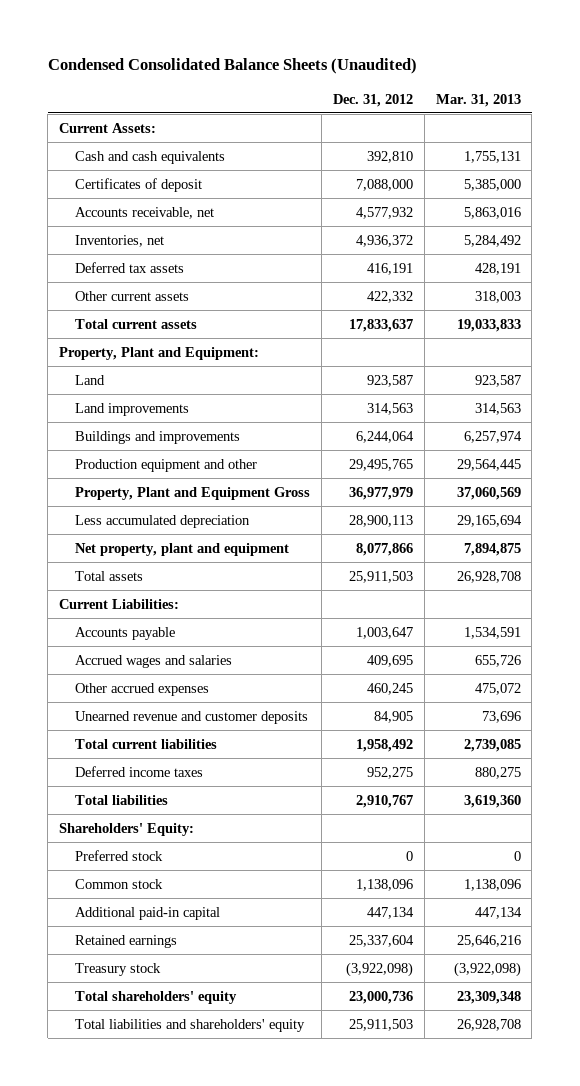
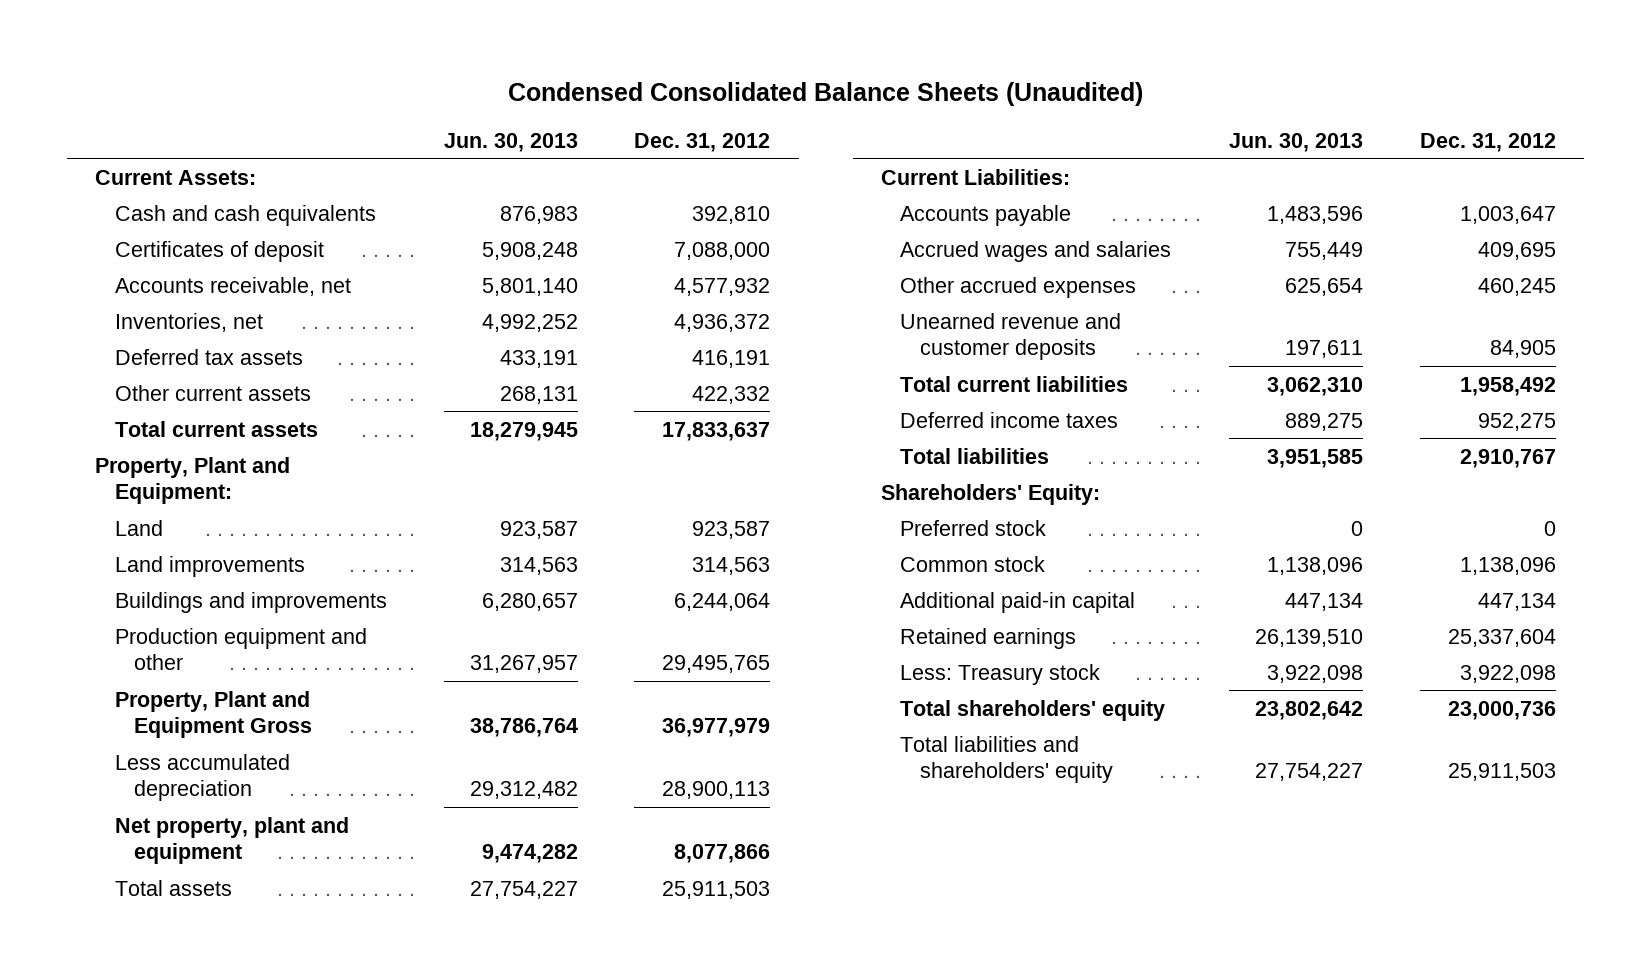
- | Dec. 31, 2012 | Mar. 31, 2013
+ | Jun. 30, 2013 | Dec. 31, 2012
- Treasury stock | (3,922,098) | (3,922,098)
+ Less: Treasury stock | 3,922,098 | 3,922,098

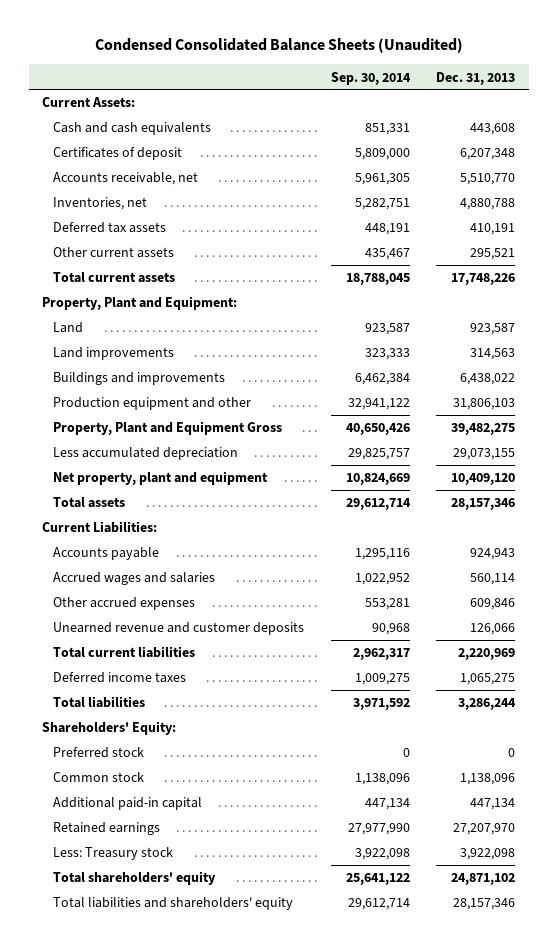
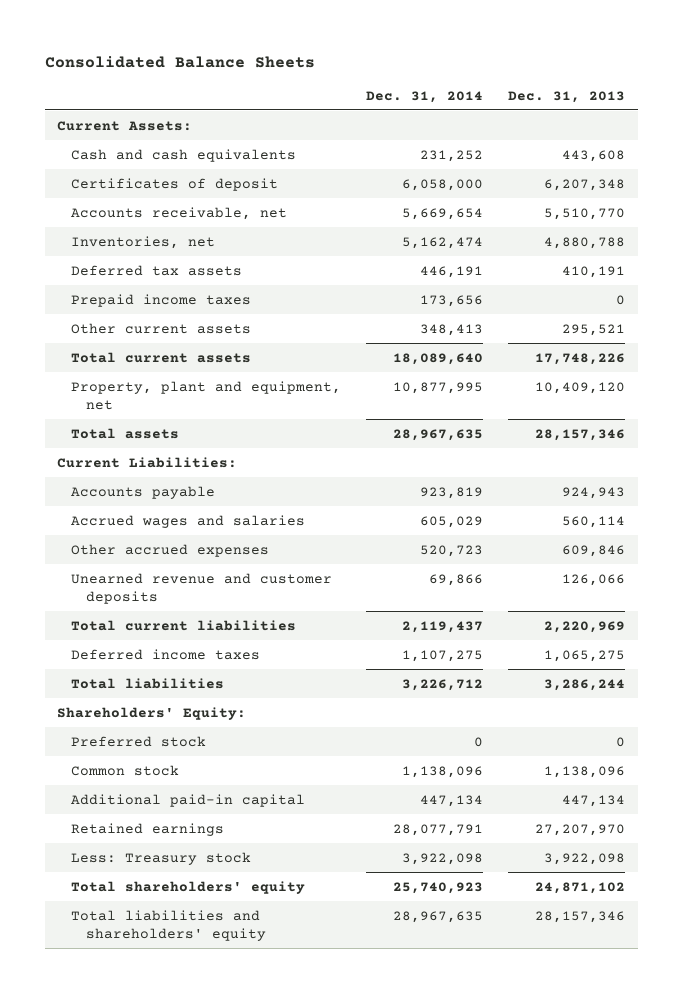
- Condensed Consolidated Balance Sheets (Unaudited)
+ Consolidated Balance Sheets
- | Sep. 30, 2014 | Dec. 31, 2013
+ | Dec. 31, 2014 | Dec. 31, 2013
+ Prepaid income taxes | 173,656 | 0
- Property, Plant and Equipment:
- Land | 923,587 | 923,587
- Land improvements | 323,333 | 314,563
- Buildings and improvements | 6,462,384 | 6,438,022
- Production equipment and other | 32,941,122 | 31,806,103
- Property, Plant and Equipment Gross | 40,650,426 | 39,482,275
- Less accumulated depreciation | 29,825,757 | 29,073,155
- Net property, plant and equipment | 10,824,669 | 10,409,120
+ Property, plant and equipment, net | 10,877,995 | 10,409,120

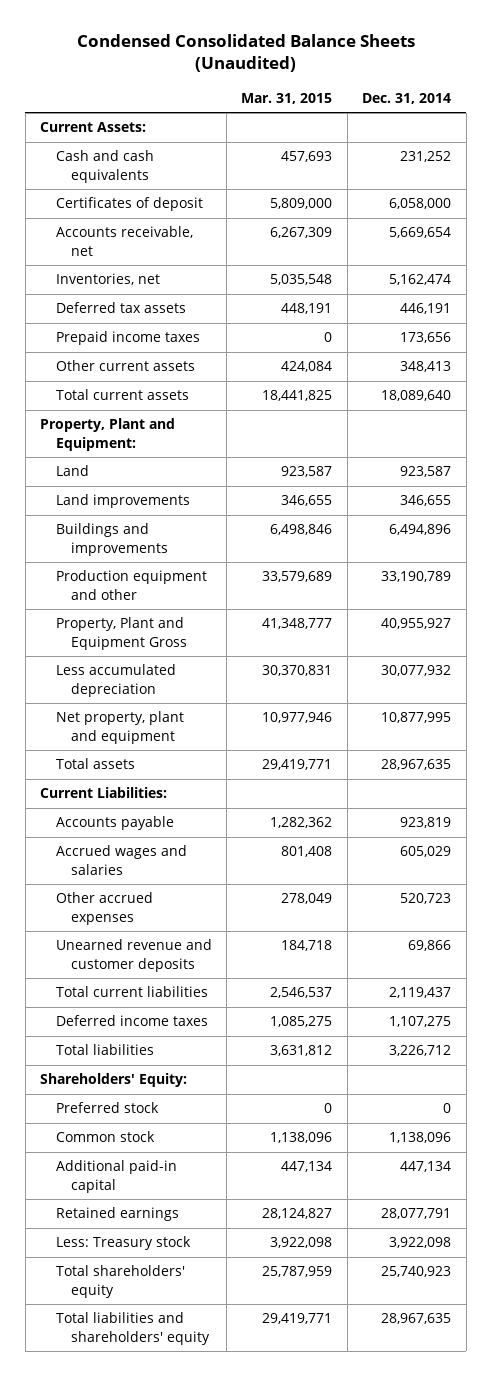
- Consolidated Balance Sheets
+ Condensed Consolidated Balance Sheets (Unaudited)
- | Dec. 31, 2014 | Dec. 31, 2013
+ | Mar. 31, 2015 | Dec. 31, 2014
- Property, plant and equipment, net | 10,877,995 | 10,409,120
+ Property, Plant and Equipment:
+ Land | 923,587 | 923,587
+ Land improvements | 346,655 | 346,655
+ Buildings and improvements | 6,498,846 | 6,494,896
+ Production equipment and other | 33,579,689 | 33,190,789
+ Property, Plant and Equipment Gross | 41,348,777 | 40,955,927
+ Less accumulated depreciation | 30,370,831 | 30,077,932
+ Net property, plant and equipment | 10,977,946 | 10,877,995

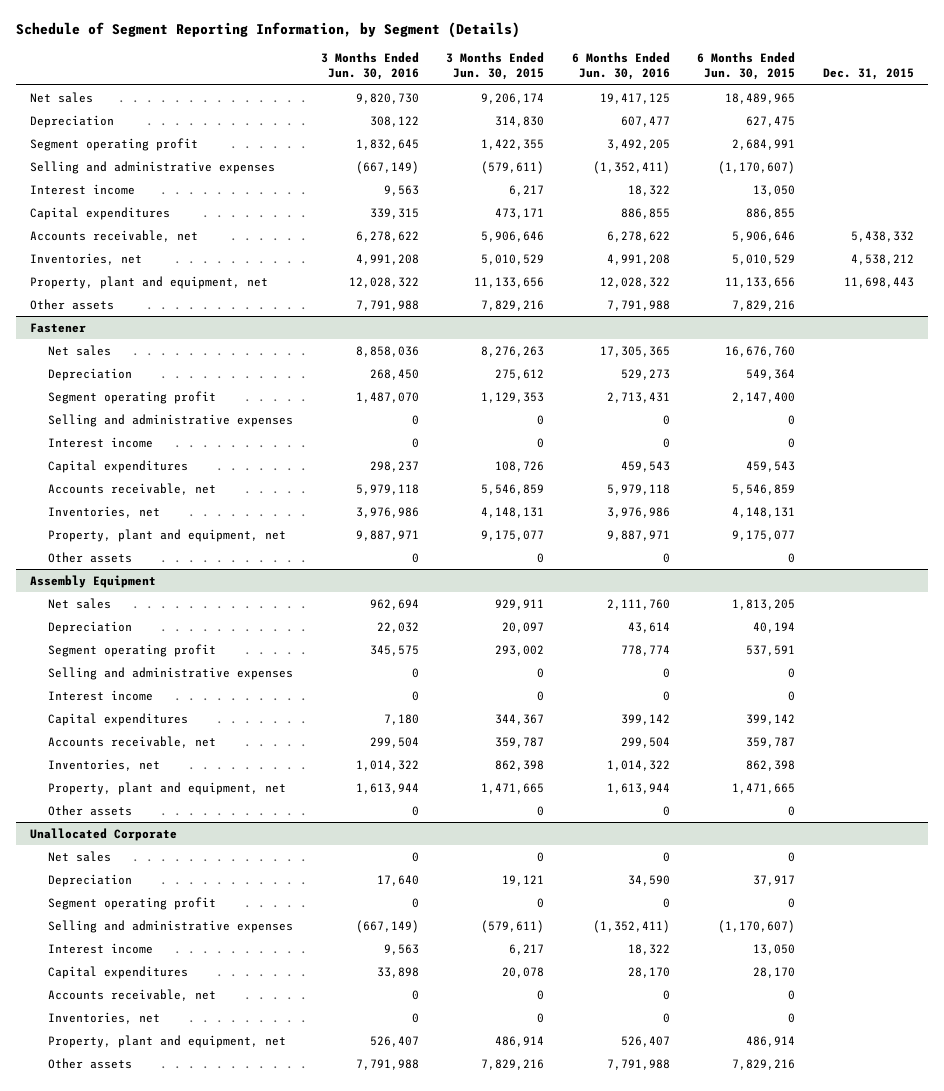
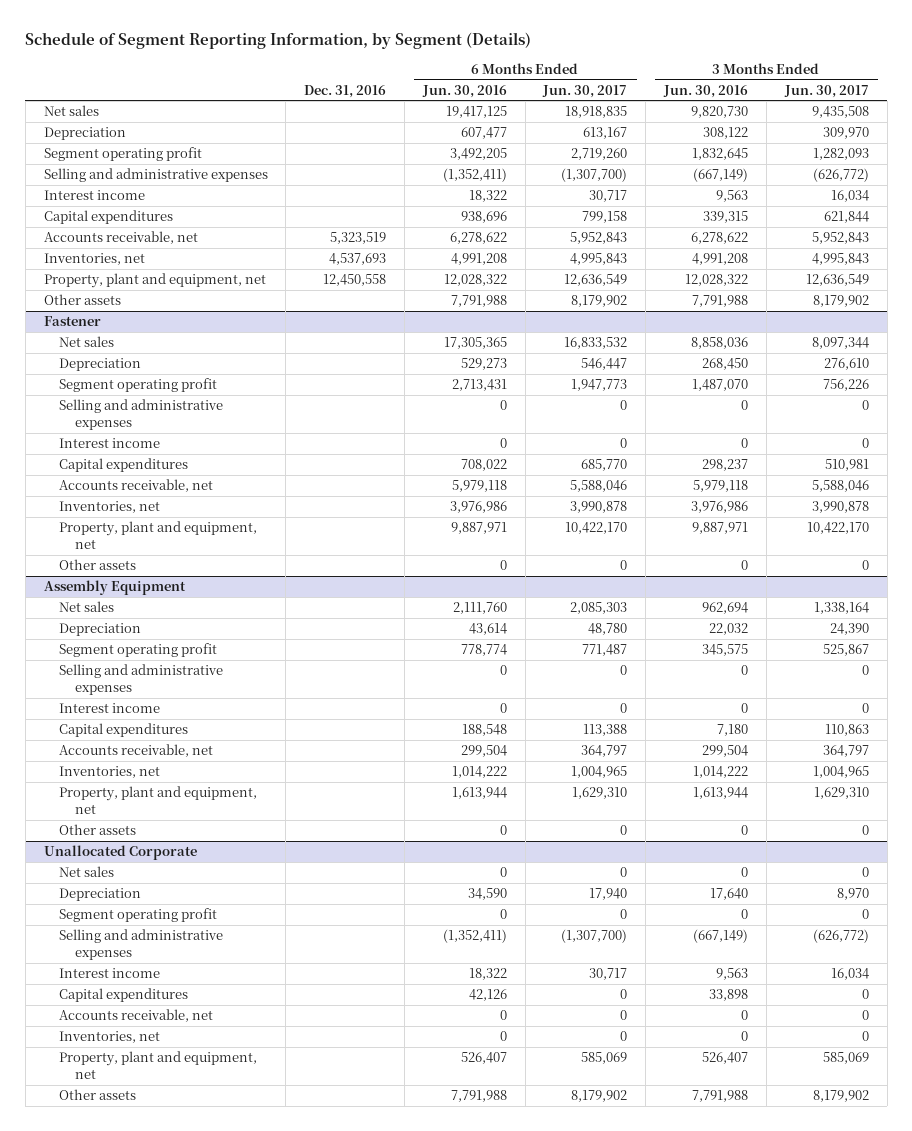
- | 3 Months Ended Jun. 30, 2016 | 3 Months Ended Jun. 30, 2015 | 6 Months Ended Jun. 30, 2016 | 6 Months Ended Jun. 30, 2015 | Dec. 31, 2015
+ | Dec. 31, 2016 | 6 Months Ended Jun. 30, 2016 | 6 Months Ended Jun. 30, 2017 | 3 Months Ended Jun. 30, 2016 | 3 Months Ended Jun. 30, 2017
- Capital expenditures | 339,315 | 473,171 | 886,855 | 886,855 |
+ Capital expenditures | | 938,696 | 799,158 | 339,315 | 621,844
@ Fastener
- Capital expenditures | 298,237 | 108,726 | 459,543 | 459,543 |
+ Capital expenditures | | 708,022 | 685,770 | 298,237 | 510,981
@ Assembly Equipment
- Capital expenditures | 7,180 | 344,367 | 399,142 | 399,142 |
+ Capital expenditures | | 188,548 | 113,388 | 7,180 | 110,863
- Inventories, net | 1,014,322 | 862,398 | 1,014,322 | 862,398 |
+ Inventories, net | | 1,014,222 | 1,004,965 | 1,014,222 | 1,004,965
@ Unallocated Corporate
- Capital expenditures | 33,898 | 20,078 | 28,170 | 28,170 |
+ Capital expenditures | | 42,126 | 0 | 33,898 | 0

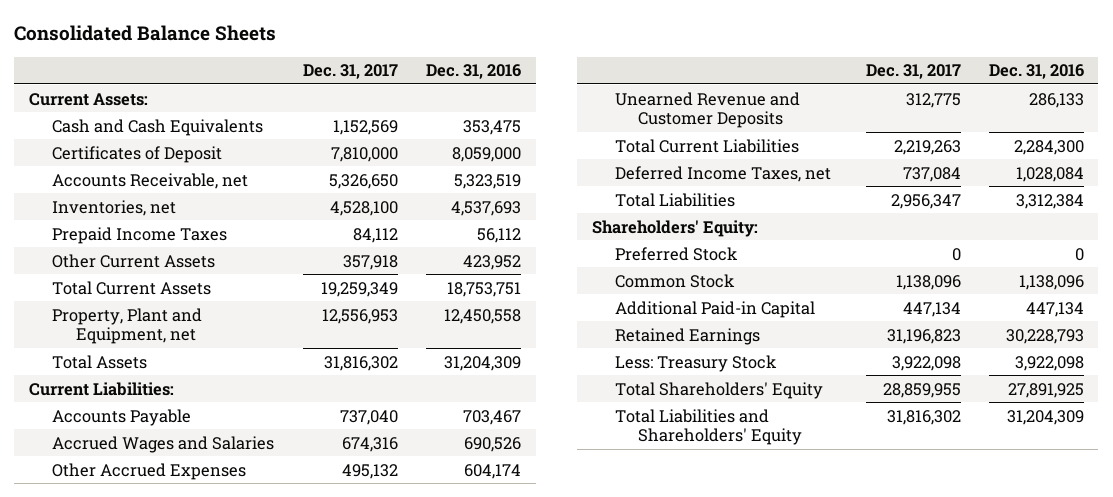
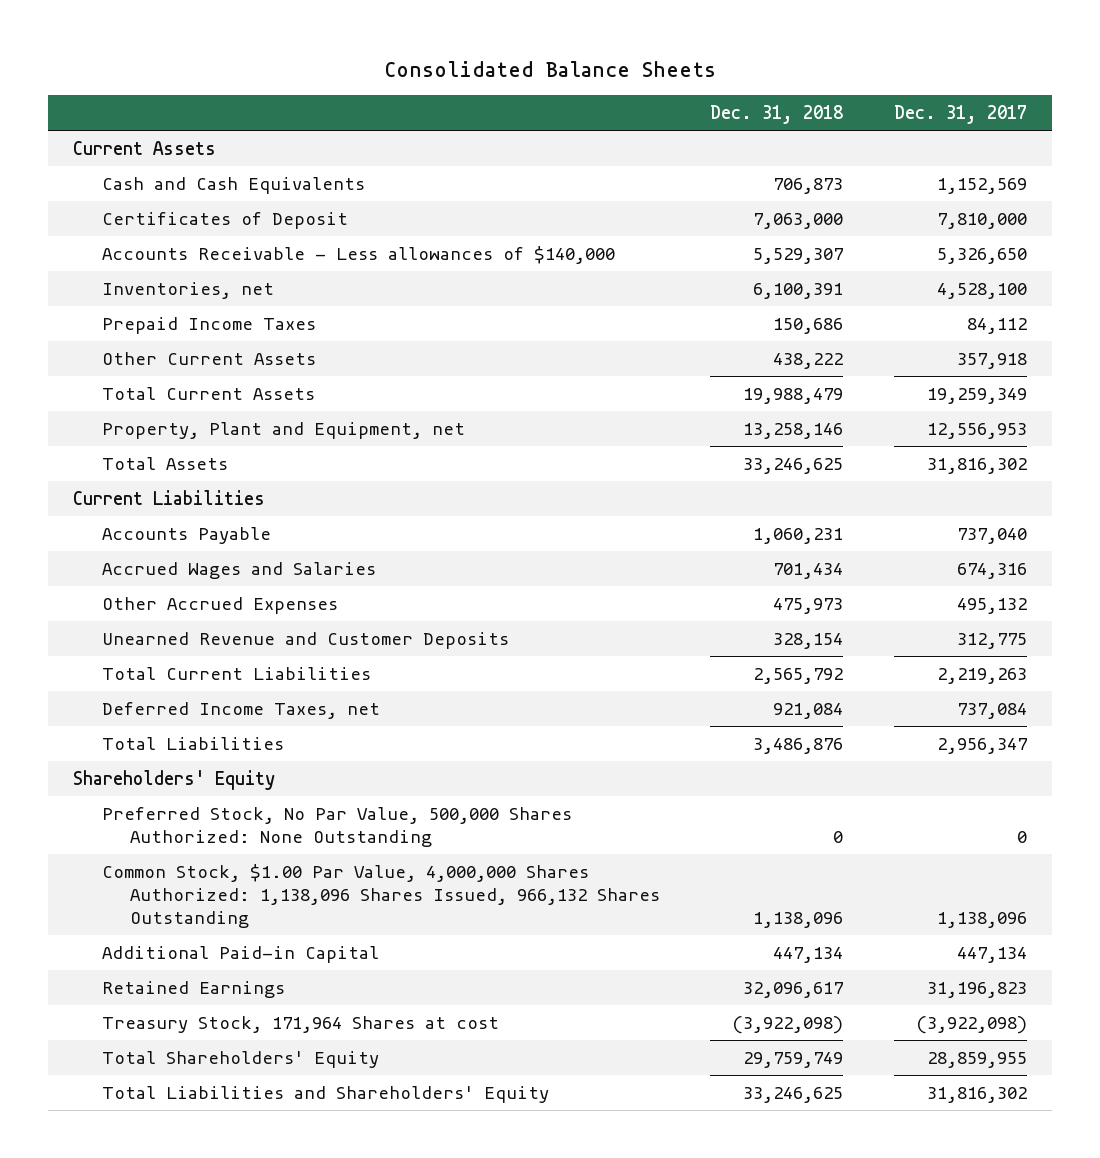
- | Dec. 31, 2017 | Dec. 31, 2016
+ | Dec. 31, 2018 | Dec. 31, 2017
- Current Assets:
+ Current Assets
- Accounts Receivable, net | 5,326,650 | 5,323,519
+ Accounts Receivable - Less allowances of $140,000 | 5,529,307 | 5,326,650
- Current Liabilities:
+ Current Liabilities
- Shareholders' Equity:
- Preferred Stock | 0 | 0
- Common Stock | 1,138,096 | 1,138,096
+ Shareholders' Equity
+ Preferred Stock, No Par Value, 500,000 Shares Authorized: None Outstanding | 0 | 0
+ Common Stock, $1.00 Par Value, 4,000,000 Shares Authorized: 1,138,096 Shares Issued, 966,132 Shares Outstanding | 1,138,096 | 1,138,096
- Less: Treasury Stock | 3,922,098 | 3,922,098
+ Treasury Stock, 171,964 Shares at cost | (3,922,098) | (3,922,098)

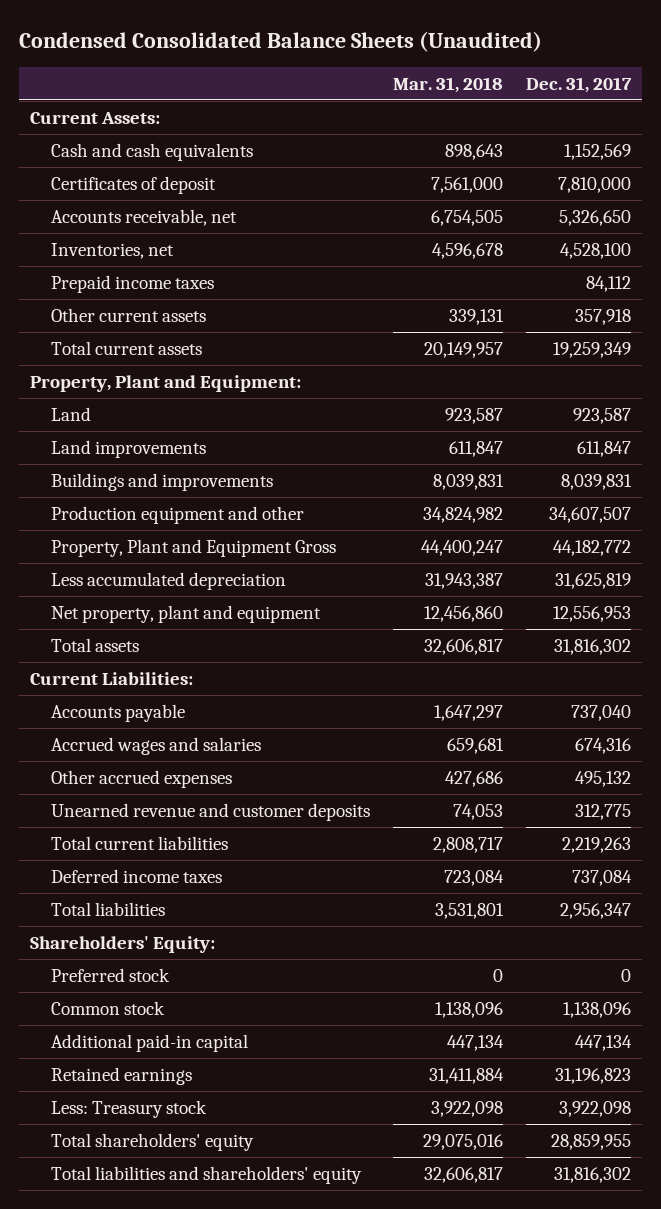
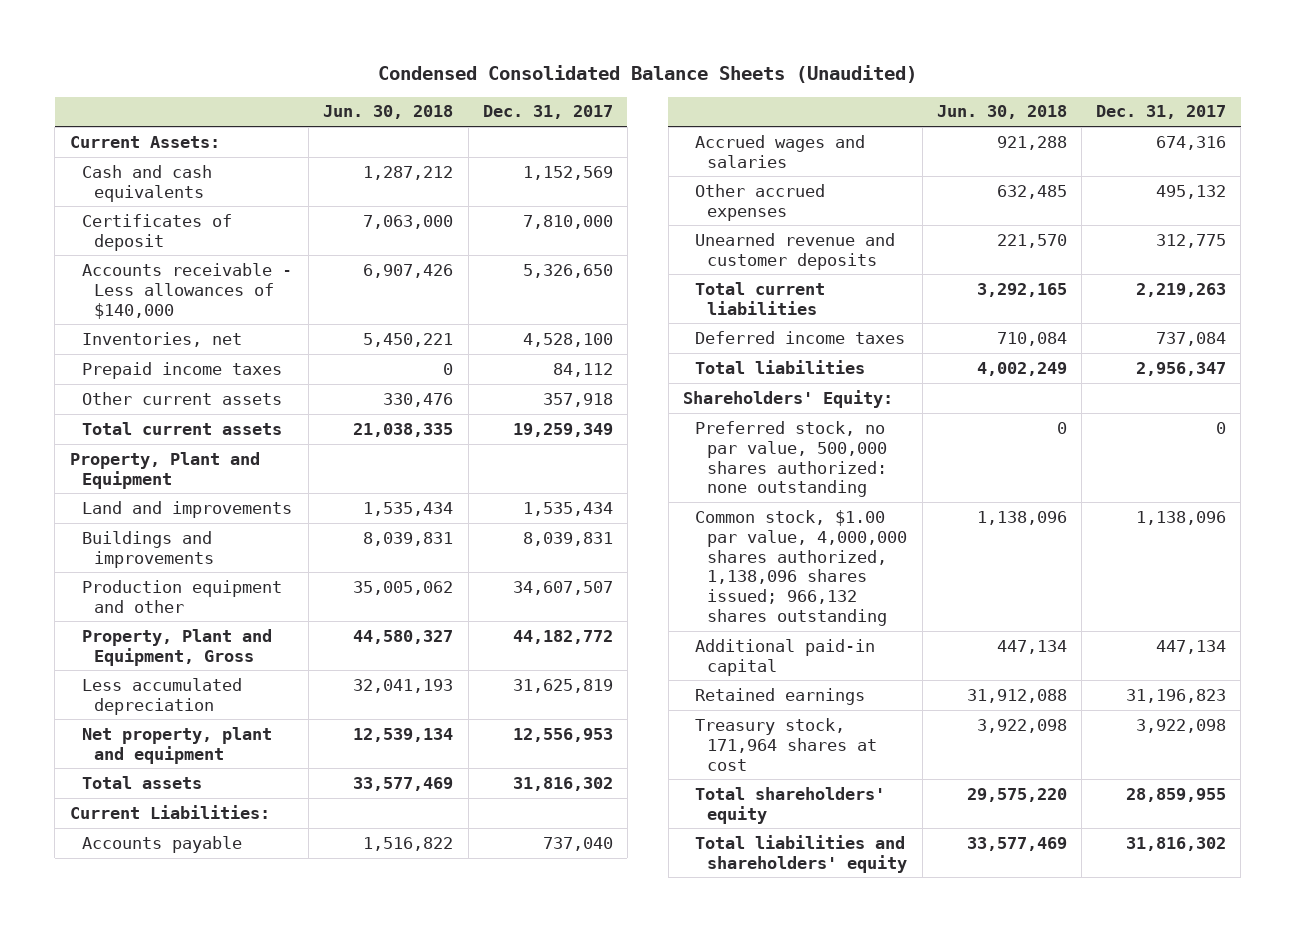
- | Mar. 31, 2018 | Dec. 31, 2017
+ | Jun. 30, 2018 | Dec. 31, 2017
- Accounts receivable, net | 6,754,505 | 5,326,650
+ Accounts receivable - Less allowances of $140,000 | 6,907,426 | 5,326,650
- Property, Plant and Equipment:
- Land | 923,587 | 923,587
- Land improvements | 611,847 | 611,847
+ Property, Plant and Equipment
+ Land and improvements | 1,535,434 | 1,535,434
- Property, Plant and Equipment Gross | 44,400,247 | 44,182,772
+ Property, Plant and Equipment, Gross | 44,580,327 | 44,182,772
- Preferred stock | 0 | 0
- Common stock | 1,138,096 | 1,138,096
+ Preferred stock, no par value, 500,000 shares authorized: none outstanding | 0 | 0
+ Common stock, $1.00 par value, 4,000,000 shares authorized, 1,138,096 shares issued; 966,132 shares outstanding | 1,138,096 | 1,138,096
- Less: Treasury stock | 3,922,098 | 3,922,098
+ Treasury stock, 171,964 shares at cost | 3,922,098 | 3,922,098

